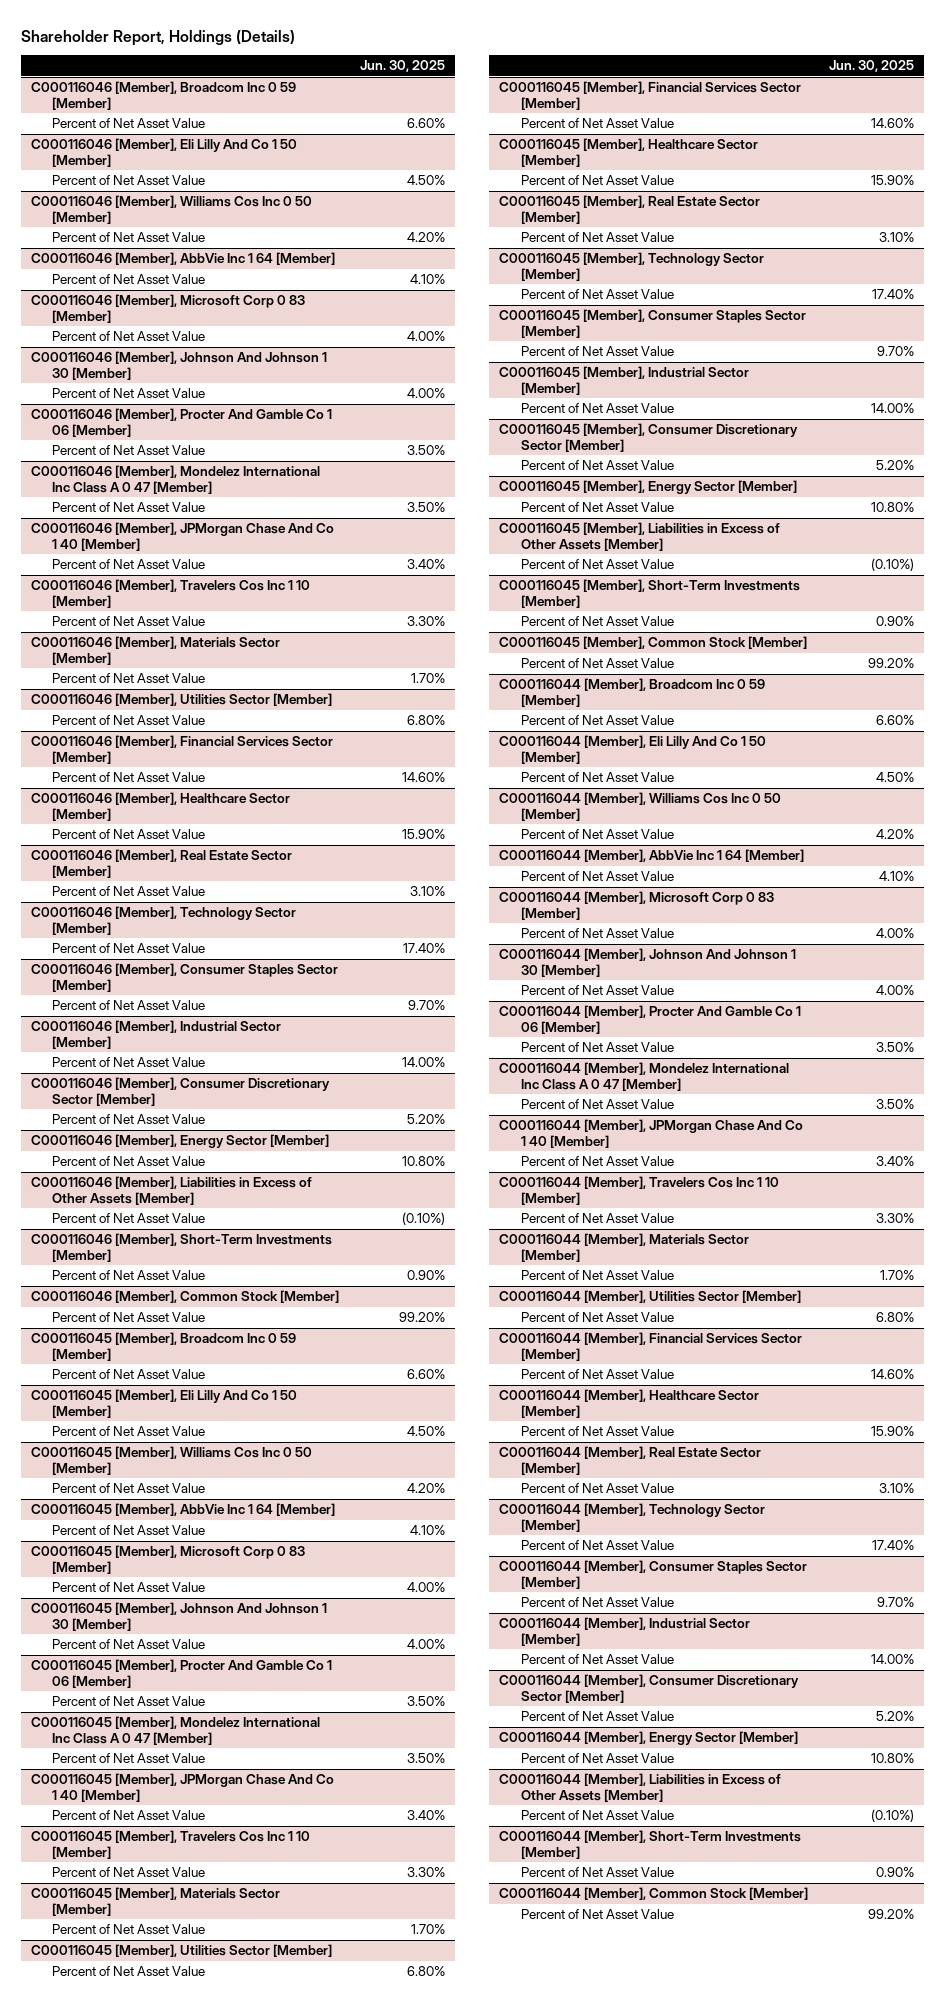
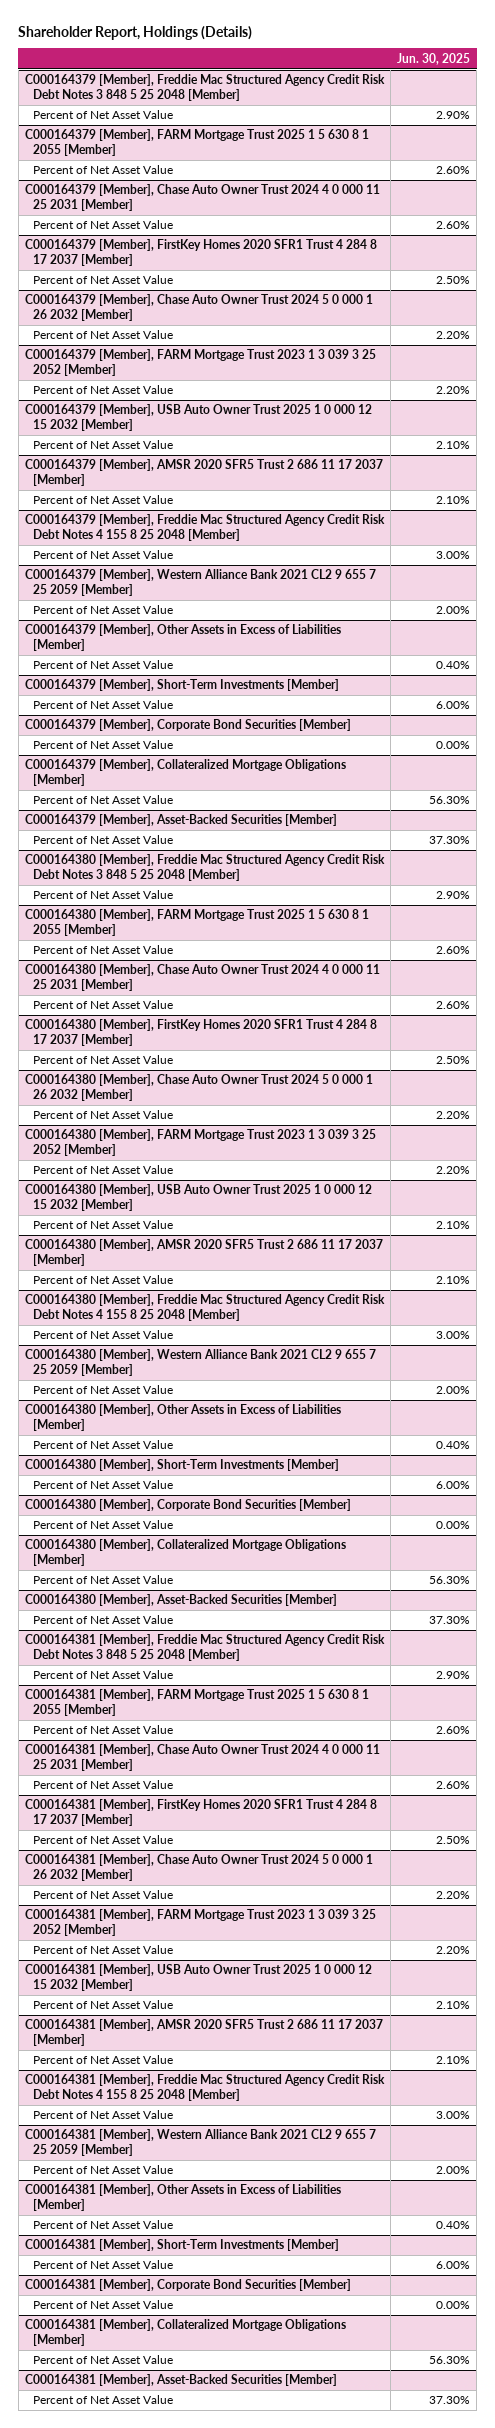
- C000116046 [Member], Broadcom Inc 0 59 [Member]
- Percent of Net Asset Value | 6.60%
- C000116046 [Member], Eli Lilly And Co 1 50 [Member]
- Percent of Net Asset Value | 4.50%
- C000116046 [Member], Williams Cos Inc 0 50 [Member]
- Percent of Net Asset Value | 4.20%
- C000116046 [Member], AbbVie Inc 1 64 [Member]
- Percent of Net Asset Value | 4.10%
- C000116046 [Member], Microsoft Corp 0 83 [Member]
- Percent of Net Asset Value | 4.00%
- C000116046 [Member], Johnson And Johnson 1 30 [Member]
- Percent of Net Asset Value | 4.00%
- C000116046 [Member], Procter And Gamble Co 1 06 [Member]
- Percent of Net Asset Value | 3.50%
- C000116046 [Member], Mondelez International Inc Class A 0 47 [Member]
- Percent of Net Asset Value | 3.50%
- C000116046 [Member], JPMorgan Chase And Co 1 40 [Member]
- Percent of Net Asset Value | 3.40%
- C000116046 [Member], Travelers Cos Inc 1 10 [Member]
- Percent of Net Asset Value | 3.30%
- C000116046 [Member], Materials Sector [Member]
- Percent of Net Asset Value | 1.70%
- C000116046 [Member], Utilities Sector [Member]
- Percent of Net Asset Value | 6.80%
- C000116046 [Member], Financial Services Sector [Member]
- Percent of Net Asset Value | 14.60%
- C000116046 [Member], Healthcare Sector [Member]
- Percent of Net Asset Value | 15.90%
- C000116046 [Member], Real Estate Sector [Member]
- Percent of Net Asset Value | 3.10%
- C000116046 [Member], Technology Sector [Member]
- Percent of Net Asset Value | 17.40%
- C000116046 [Member], Consumer Staples Sector [Member]
- Percent of Net Asset Value | 9.70%
- C000116046 [Member], Industrial Sector [Member]
- Percent of Net Asset Value | 14.00%
- C000116046 [Member], Consumer Discretionary Sector [Member]
- Percent of Net Asset Value | 5.20%
- C000116046 [Member], Energy Sector [Member]
- Percent of Net Asset Value | 10.80%
- C000116046 [Member], Liabilities in Excess of Other Assets [Member]
- Percent of Net Asset Value | (0.10%)
- C000116046 [Member], Short-Term Investments [Member]
- Percent of Net Asset Value | 0.90%
- C000116046 [Member], Common Stock [Member]
- Percent of Net Asset Value | 99.20%
- C000116045 [Member], Broadcom Inc 0 59 [Member]
- Percent of Net Asset Value | 6.60%
- C000116045 [Member], Eli Lilly And Co 1 50 [Member]
- Percent of Net Asset Value | 4.50%
- C000116045 [Member], Williams Cos Inc 0 50 [Member]
- Percent of Net Asset Value | 4.20%
- C000116045 [Member], AbbVie Inc 1 64 [Member]
- Percent of Net Asset Value | 4.10%
- C000116045 [Member], Microsoft Corp 0 83 [Member]
- Percent of Net Asset Value | 4.00%
- C000116045 [Member], Johnson And Johnson 1 30 [Member]
- Percent of Net Asset Value | 4.00%
- C000116045 [Member], Procter And Gamble Co 1 06 [Member]
- Percent of Net Asset Value | 3.50%
- C000116045 [Member], Mondelez International Inc Class A 0 47 [Member]
- Percent of Net Asset Value | 3.50%
- C000116045 [Member], JPMorgan Chase And Co 1 40 [Member]
- Percent of Net Asset Value | 3.40%
- C000116045 [Member], Travelers Cos Inc 1 10 [Member]
- Percent of Net Asset Value | 3.30%
- C000116045 [Member], Materials Sector [Member]
- Percent of Net Asset Value | 1.70%
- C000116045 [Member], Utilities Sector [Member]
- Percent of Net Asset Value | 6.80%
- C000116045 [Member], Financial Services Sector [Member]
- Percent of Net Asset Value | 14.60%
- C000116045 [Member], Healthcare Sector [Member]
- Percent of Net Asset Value | 15.90%
- C000116045 [Member], Real Estate Sector [Member]
- Percent of Net Asset Value | 3.10%
- C000116045 [Member], Technology Sector [Member]
- Percent of Net Asset Value | 17.40%
- C000116045 [Member], Consumer Staples Sector [Member]
- Percent of Net Asset Value | 9.70%
- C000116045 [Member], Industrial Sector [Member]
- Percent of Net Asset Value | 14.00%
- C000116045 [Member], Consumer Discretionary Sector [Member]
- Percent of Net Asset Value | 5.20%
- C000116045 [Member], Energy Sector [Member]
- Percent of Net Asset Value | 10.80%
- C000116045 [Member], Liabilities in Excess of Other Assets [Member]
- Percent of Net Asset Value | (0.10%)
- C000116045 [Member], Short-Term Investments [Member]
- Percent of Net Asset Value | 0.90%
- C000116045 [Member], Common Stock [Member]
- Percent of Net Asset Value | 99.20%
- C000116044 [Member], Broadcom Inc 0 59 [Member]
- Percent of Net Asset Value | 6.60%
- C000116044 [Member], Eli Lilly And Co 1 50 [Member]
- Percent of Net Asset Value | 4.50%
- C000116044 [Member], Williams Cos Inc 0 50 [Member]
- Percent of Net Asset Value | 4.20%
- C000116044 [Member], AbbVie Inc 1 64 [Member]
- Percent of Net Asset Value | 4.10%
- C000116044 [Member], Microsoft Corp 0 83 [Member]
- Percent of Net Asset Value | 4.00%
- C000116044 [Member], Johnson And Johnson 1 30 [Member]
- Percent of Net Asset Value | 4.00%
- C000116044 [Member], Procter And Gamble Co 1 06 [Member]
- Percent of Net Asset Value | 3.50%
- C000116044 [Member], Mondelez International Inc Class A 0 47 [Member]
- Percent of Net Asset Value | 3.50%
- C000116044 [Member], JPMorgan Chase And Co 1 40 [Member]
- Percent of Net Asset Value | 3.40%
- C000116044 [Member], Travelers Cos Inc 1 10 [Member]
- Percent of Net Asset Value | 3.30%
- C000116044 [Member], Materials Sector [Member]
- Percent of Net Asset Value | 1.70%
- C000116044 [Member], Utilities Sector [Member]
- Percent of Net Asset Value | 6.80%
- C000116044 [Member], Financial Services Sector [Member]
- Percent of Net Asset Value | 14.60%
- C000116044 [Member], Healthcare Sector [Member]
- Percent of Net Asset Value | 15.90%
- C000116044 [Member], Real Estate Sector [Member]
- Percent of Net Asset Value | 3.10%
- C000116044 [Member], Technology Sector [Member]
- Percent of Net Asset Value | 17.40%
- C000116044 [Member], Consumer Staples Sector [Member]
- Percent of Net Asset Value | 9.70%
- C000116044 [Member], Industrial Sector [Member]
- Percent of Net Asset Value | 14.00%
- C000116044 [Member], Consumer Discretionary Sector [Member]
- Percent of Net Asset Value | 5.20%
- C000116044 [Member], Energy Sector [Member]
- Percent of Net Asset Value | 10.80%
- C000116044 [Member], Liabilities in Excess of Other Assets [Member]
- Percent of Net Asset Value | (0.10%)
- C000116044 [Member], Short-Term Investments [Member]
- Percent of Net Asset Value | 0.90%
- C000116044 [Member], Common Stock [Member]
- Percent of Net Asset Value | 99.20%
+ C000164379 [Member], Freddie Mac Structured Agency Credit Risk Debt Notes 3 848 5 25 2048 [Member]
+ Percent of Net Asset Value | 2.90%
+ C000164379 [Member], FARM Mortgage Trust 2025 1 5 630 8 1 2055 [Member]
+ Percent of Net Asset Value | 2.60%
+ C000164379 [Member], Chase Auto Owner Trust 2024 4 0 000 11 25 2031 [Member]
+ Percent of Net Asset Value | 2.60%
+ C000164379 [Member], FirstKey Homes 2020 SFR1 Trust 4 284 8 17 2037 [Member]
+ Percent of Net Asset Value | 2.50%
+ C000164379 [Member], Chase Auto Owner Trust 2024 5 0 000 1 26 2032 [Member]
+ Percent of Net Asset Value | 2.20%
+ C000164379 [Member], FARM Mortgage Trust 2023 1 3 039 3 25 2052 [Member]
+ Percent of Net Asset Value | 2.20%
+ C000164379 [Member], USB Auto Owner Trust 2025 1 0 000 12 15 2032 [Member]
+ Percent of Net Asset Value | 2.10%
+ C000164379 [Member], AMSR 2020 SFR5 Trust 2 686 11 17 2037 [Member]
+ Percent of Net Asset Value | 2.10%
+ C000164379 [Member], Freddie Mac Structured Agency Credit Risk Debt Notes 4 155 8 25 2048 [Member]
+ Percent of Net Asset Value | 3.00%
+ C000164379 [Member], Western Alliance Bank 2021 CL2 9 655 7 25 2059 [Member]
+ Percent of Net Asset Value | 2.00%
+ C000164379 [Member], Other Assets in Excess of Liabilities [Member]
+ Percent of Net Asset Value | 0.40%
+ C000164379 [Member], Short-Term Investments [Member]
+ Percent of Net Asset Value | 6.00%
+ C000164379 [Member], Corporate Bond Securities [Member]
+ Percent of Net Asset Value | 0.00%
+ C000164379 [Member], Collateralized Mortgage Obligations [Member]
+ Percent of Net Asset Value | 56.30%
+ C000164379 [Member], Asset-Backed Securities [Member]
+ Percent of Net Asset Value | 37.30%
+ C000164380 [Member], Freddie Mac Structured Agency Credit Risk Debt Notes 3 848 5 25 2048 [Member]
+ Percent of Net Asset Value | 2.90%
+ C000164380 [Member], FARM Mortgage Trust 2025 1 5 630 8 1 2055 [Member]
+ Percent of Net Asset Value | 2.60%
+ C000164380 [Member], Chase Auto Owner Trust 2024 4 0 000 11 25 2031 [Member]
+ Percent of Net Asset Value | 2.60%
+ C000164380 [Member], FirstKey Homes 2020 SFR1 Trust 4 284 8 17 2037 [Member]
+ Percent of Net Asset Value | 2.50%
+ C000164380 [Member], Chase Auto Owner Trust 2024 5 0 000 1 26 2032 [Member]
+ Percent of Net Asset Value | 2.20%
+ C000164380 [Member], FARM Mortgage Trust 2023 1 3 039 3 25 2052 [Member]
+ Percent of Net Asset Value | 2.20%
+ C000164380 [Member], USB Auto Owner Trust 2025 1 0 000 12 15 2032 [Member]
+ Percent of Net Asset Value | 2.10%
+ C000164380 [Member], AMSR 2020 SFR5 Trust 2 686 11 17 2037 [Member]
+ Percent of Net Asset Value | 2.10%
+ C000164380 [Member], Freddie Mac Structured Agency Credit Risk Debt Notes 4 155 8 25 2048 [Member]
+ Percent of Net Asset Value | 3.00%
+ C000164380 [Member], Western Alliance Bank 2021 CL2 9 655 7 25 2059 [Member]
+ Percent of Net Asset Value | 2.00%
+ C000164380 [Member], Other Assets in Excess of Liabilities [Member]
+ Percent of Net Asset Value | 0.40%
+ C000164380 [Member], Short-Term Investments [Member]
+ Percent of Net Asset Value | 6.00%
+ C000164380 [Member], Corporate Bond Securities [Member]
+ Percent of Net Asset Value | 0.00%
+ C000164380 [Member], Collateralized Mortgage Obligations [Member]
+ Percent of Net Asset Value | 56.30%
+ C000164380 [Member], Asset-Backed Securities [Member]
+ Percent of Net Asset Value | 37.30%
+ C000164381 [Member], Freddie Mac Structured Agency Credit Risk Debt Notes 3 848 5 25 2048 [Member]
+ Percent of Net Asset Value | 2.90%
+ C000164381 [Member], FARM Mortgage Trust 2025 1 5 630 8 1 2055 [Member]
+ Percent of Net Asset Value | 2.60%
+ C000164381 [Member], Chase Auto Owner Trust 2024 4 0 000 11 25 2031 [Member]
+ Percent of Net Asset Value | 2.60%
+ C000164381 [Member], FirstKey Homes 2020 SFR1 Trust 4 284 8 17 2037 [Member]
+ Percent of Net Asset Value | 2.50%
+ C000164381 [Member], Chase Auto Owner Trust 2024 5 0 000 1 26 2032 [Member]
+ Percent of Net Asset Value | 2.20%
+ C000164381 [Member], FARM Mortgage Trust 2023 1 3 039 3 25 2052 [Member]
+ Percent of Net Asset Value | 2.20%
+ C000164381 [Member], USB Auto Owner Trust 2025 1 0 000 12 15 2032 [Member]
+ Percent of Net Asset Value | 2.10%
+ C000164381 [Member], AMSR 2020 SFR5 Trust 2 686 11 17 2037 [Member]
+ Percent of Net Asset Value | 2.10%
+ C000164381 [Member], Freddie Mac Structured Agency Credit Risk Debt Notes 4 155 8 25 2048 [Member]
+ Percent of Net Asset Value | 3.00%
+ C000164381 [Member], Western Alliance Bank 2021 CL2 9 655 7 25 2059 [Member]
+ Percent of Net Asset Value | 2.00%
+ C000164381 [Member], Other Assets in Excess of Liabilities [Member]
+ Percent of Net Asset Value | 0.40%
+ C000164381 [Member], Short-Term Investments [Member]
+ Percent of Net Asset Value | 6.00%
+ C000164381 [Member], Corporate Bond Securities [Member]
+ Percent of Net Asset Value | 0.00%
+ C000164381 [Member], Collateralized Mortgage Obligations [Member]
+ Percent of Net Asset Value | 56.30%
+ C000164381 [Member], Asset-Backed Securities [Member]
+ Percent of Net Asset Value | 37.30%

